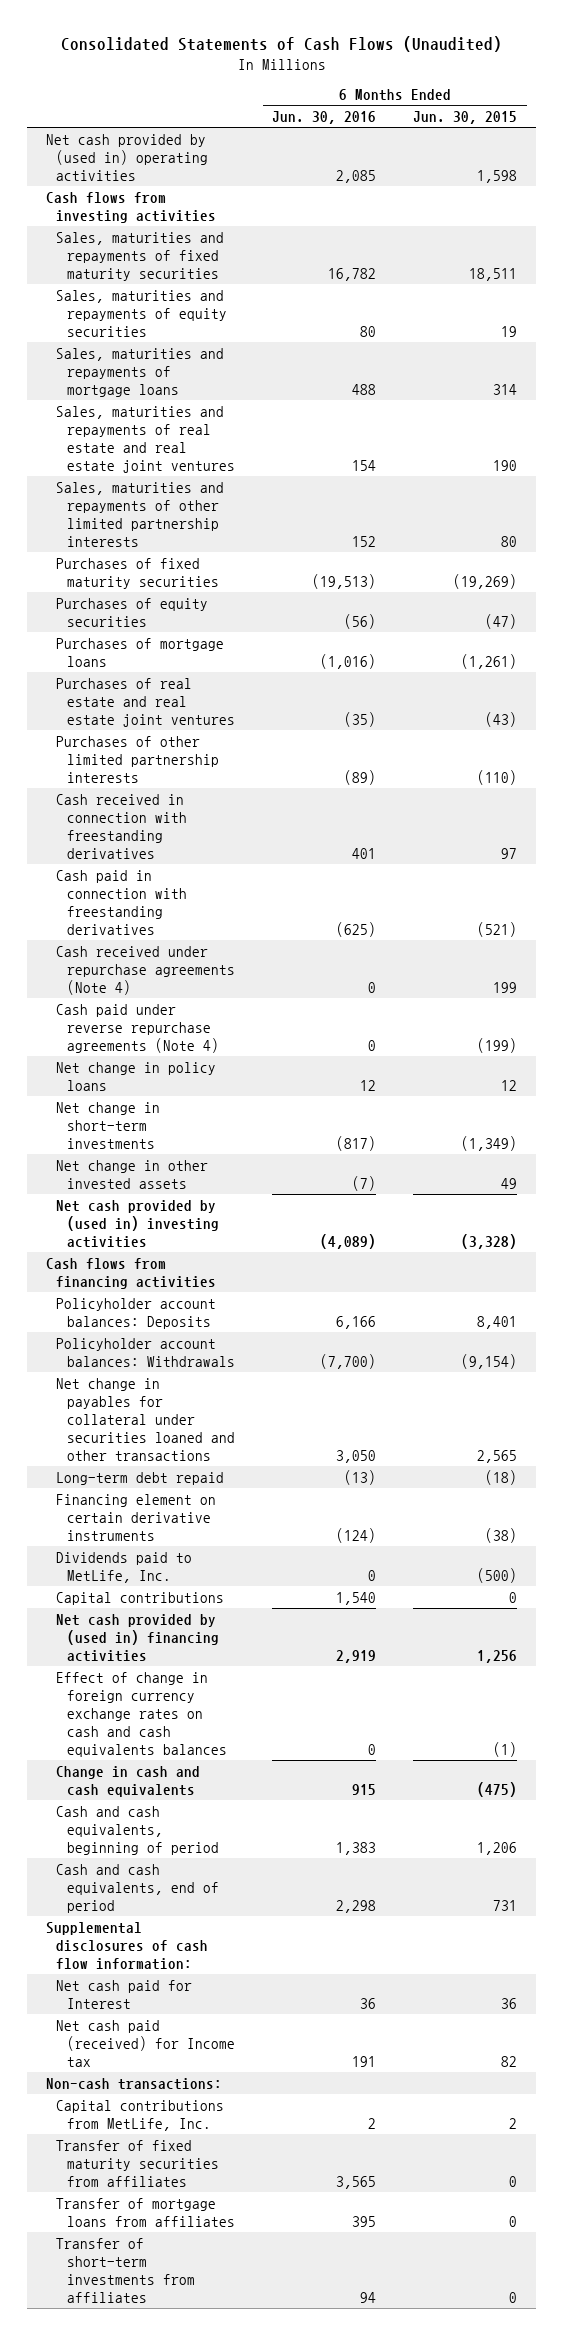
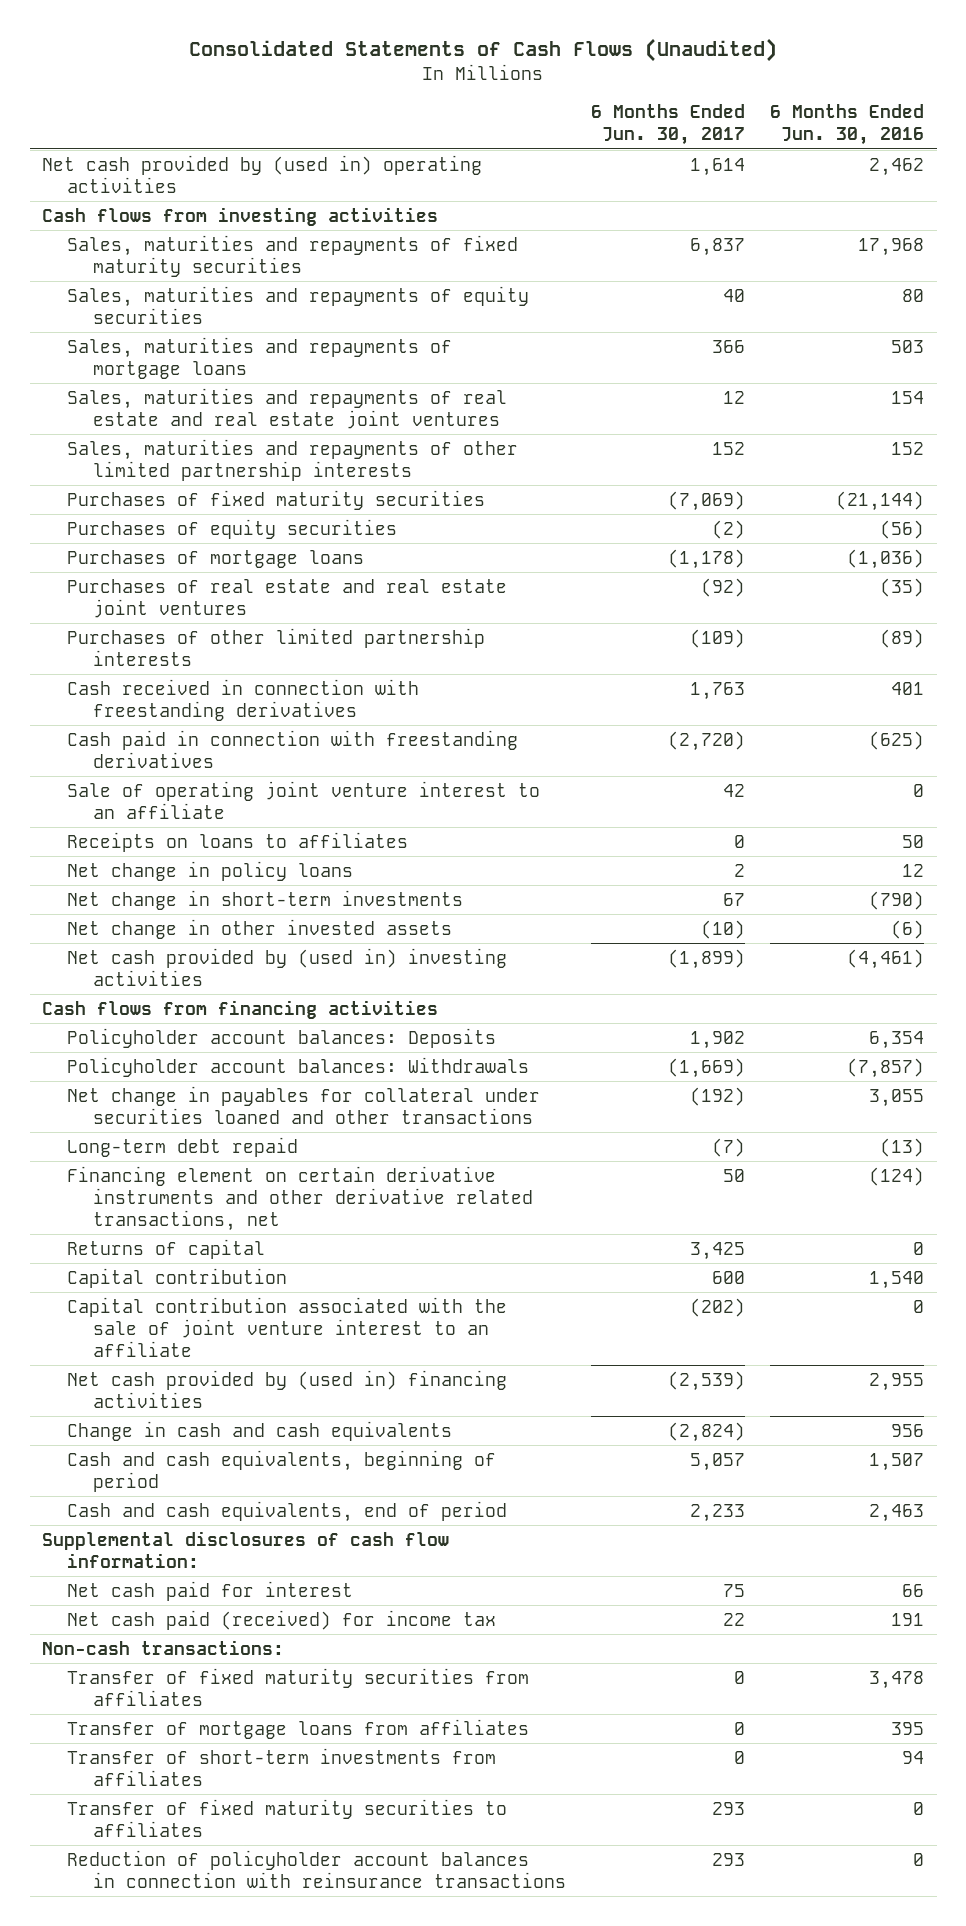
- | 6 Months Ended Jun. 30, 2016 | 6 Months Ended Jun. 30, 2015
+ | 6 Months Ended Jun. 30, 2017 | 6 Months Ended Jun. 30, 2016
- Net cash provided by (used in) operating activities | 2,085 | 1,598
+ Net cash provided by (used in) operating activities | 1,614 | 2,462
- Sales, maturities and repayments of fixed maturity securities | 16,782 | 18,511
+ Sales, maturities and repayments of fixed maturity securities | 6,837 | 17,968
- Sales, maturities and repayments of mortgage loans | 488 | 314
+ Sales, maturities and repayments of mortgage loans | 366 | 503
- Purchases of fixed maturity securities | (19,513) | (19,269)
+ Purchases of fixed maturity securities | (7,069) | (21,144)
- Purchases of mortgage loans | (1,016) | (1,261)
+ Purchases of mortgage loans | (1,178) | (1,036)
- Cash received under repurchase agreements (Note 4) | 0 | 199
- Cash paid under reverse repurchase agreements (Note 4) | 0 | (199)
+ Sale of operating joint venture interest to an affiliate | 42 | 0
+ Receipts on loans to affiliates | 0 | 50
- Net change in short-term investments | (817) | (1,349)
- Net change in other invested assets | (7) | 49
- Net cash provided by (used in) investing activities | (4,089) | (3,328)
+ Net change in short-term investments | 67 | (790)
+ Net change in other invested assets | (10) | (6)
+ Net cash provided by (used in) investing activities | (1,899) | (4,461)
- Policyholder account balances: Deposits | 6,166 | 8,401
- Policyholder account balances: Withdrawals | (7,700) | (9,154)
- Net change in payables for collateral under securities loaned and other transactions | 3,050 | 2,565
+ Policyholder account balances: Deposits | 1,902 | 6,354
+ Policyholder account balances: Withdrawals | (1,669) | (7,857)
+ Net change in payables for collateral under securities loaned and other transactions | (192) | 3,055
- Financing element on certain derivative instruments | (124) | (38)
- Dividends paid to MetLife, Inc. | 0 | (500)
- Capital contributions | 1,540 | 0
- Net cash provided by (used in) financing activities | 2,919 | 1,256
- Effect of change in foreign currency exchange rates on cash and cash equivalents balances | 0 | (1)
- Change in cash and cash equivalents | 915 | (475)
- Cash and cash equivalents, beginning of period | 1,383 | 1,206
- Cash and cash equivalents, end of period | 2,298 | 731
+ Financing element on certain derivative instruments and other derivative related transactions, net | 50 | (124)
+ Returns of capital | 3,425 | 0
+ Capital contribution | 600 | 1,540
+ Capital contribution associated with the sale of joint venture interest to an affiliate | (202) | 0
+ Net cash provided by (used in) financing activities | (2,539) | 2,955
+ Change in cash and cash equivalents | (2,824) | 956
+ Cash and cash equivalents, beginning of period | 5,057 | 1,507
+ Cash and cash equivalents, end of period | 2,233 | 2,463
- Net cash paid for Interest | 36 | 36
- Net cash paid (received) for Income tax | 191 | 82
+ Net cash paid for interest | 75 | 66
+ Net cash paid (received) for income tax | 22 | 191
- Capital contributions from MetLife, Inc. | 2 | 2
- Transfer of fixed maturity securities from affiliates | 3,565 | 0
+ Transfer of fixed maturity securities from affiliates | 0 | 3,478
+ Transfer of fixed maturity securities to affiliates | 293 | 0
+ Reduction of policyholder account balances in connection with reinsurance transactions | 293 | 0

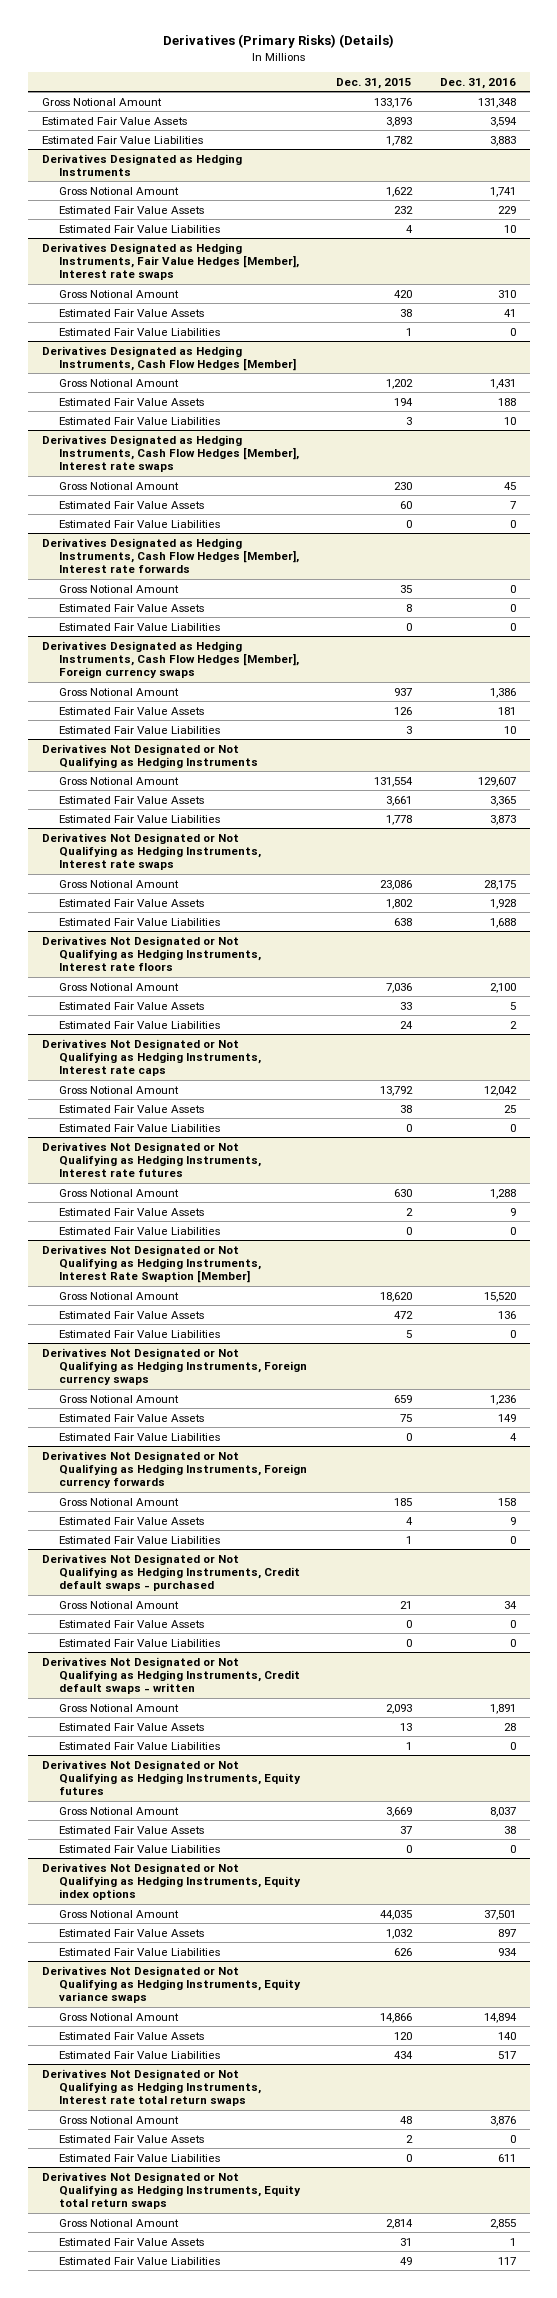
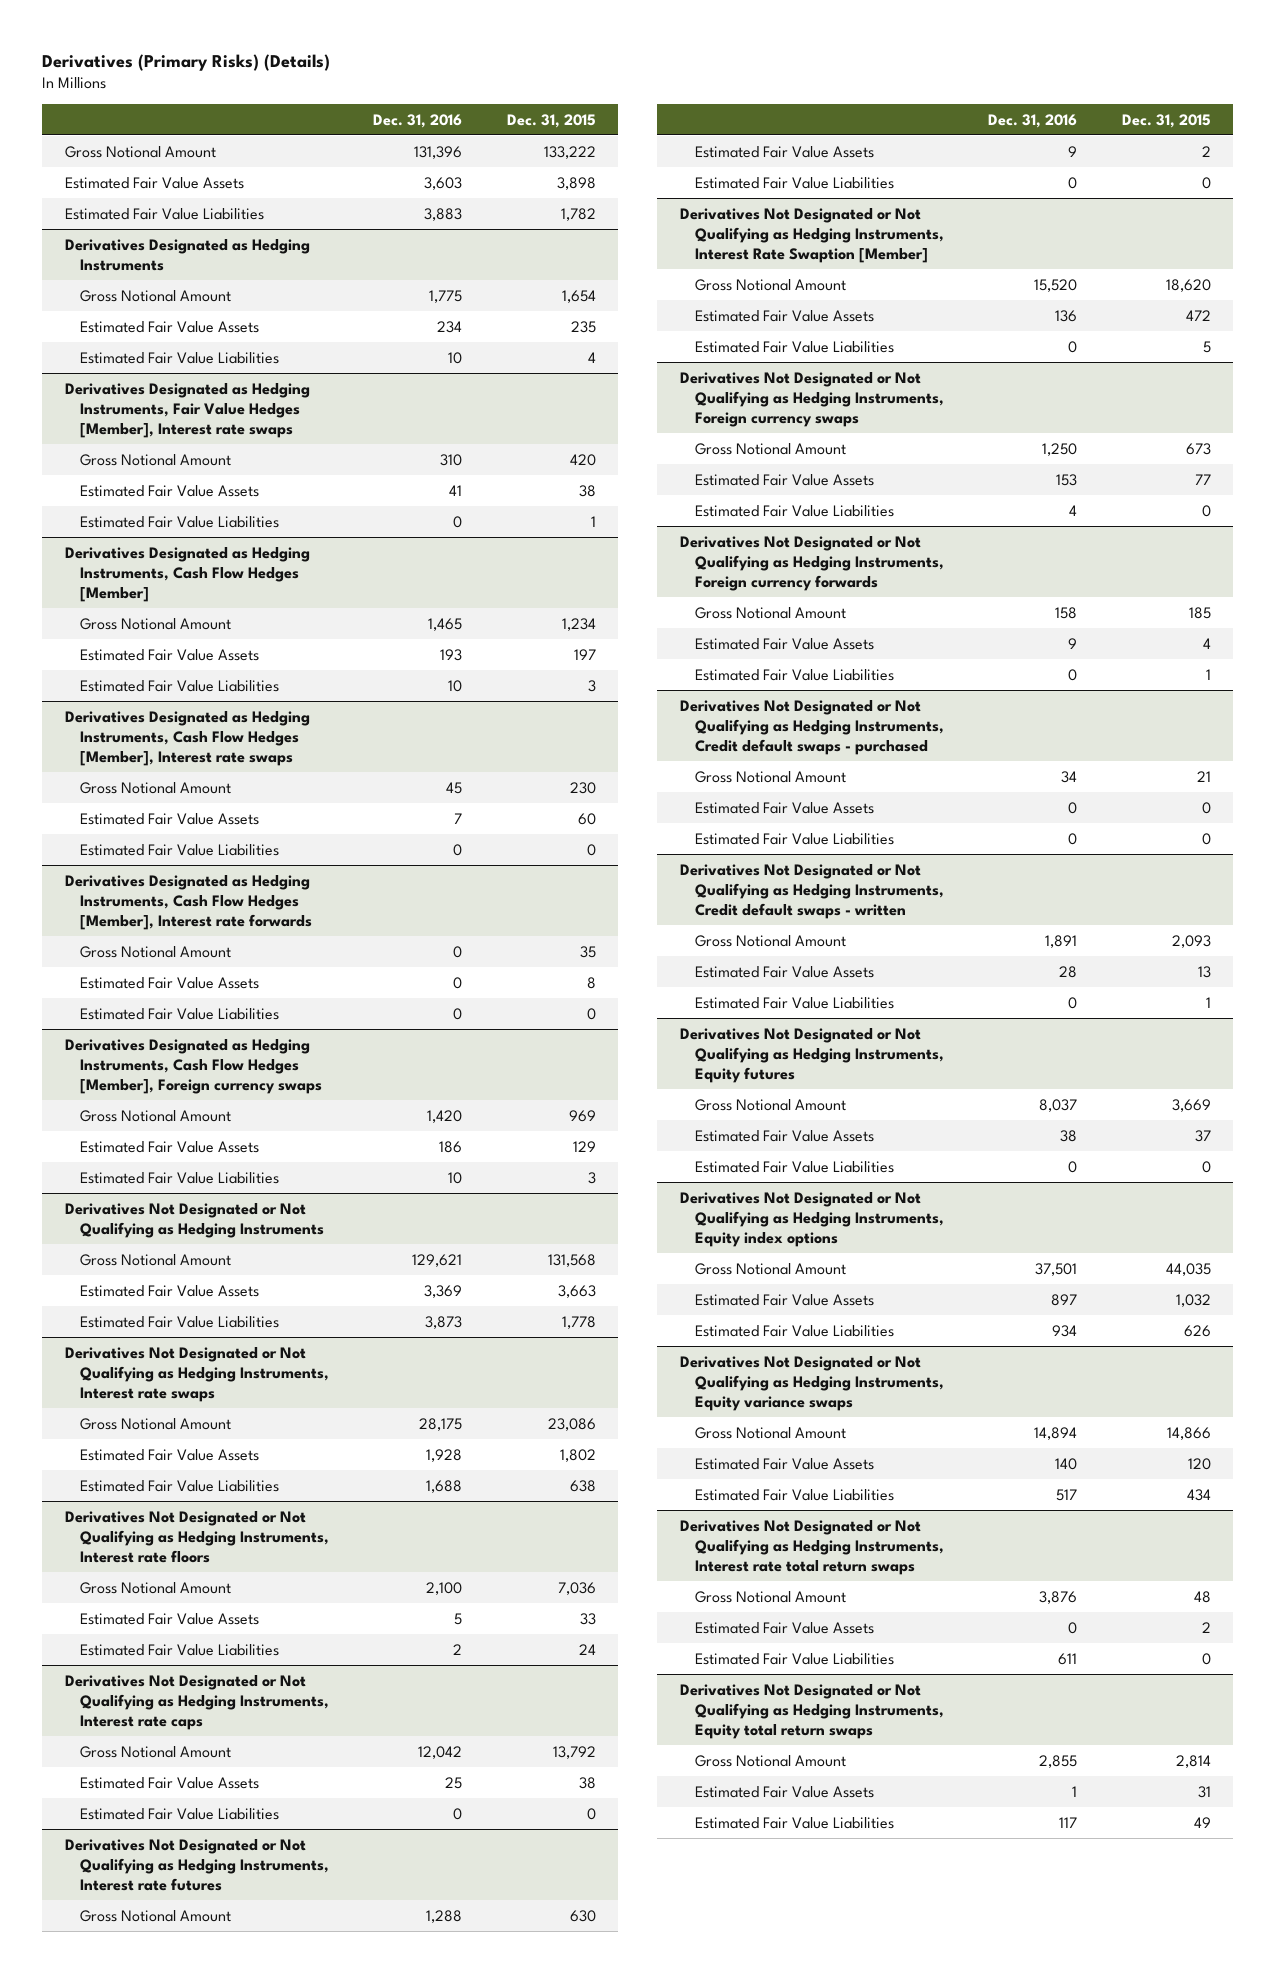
- | Dec. 31, 2015 | Dec. 31, 2016
+ | Dec. 31, 2016 | Dec. 31, 2015
- Gross Notional Amount | 133,176 | 131,348
- Estimated Fair Value Assets | 3,893 | 3,594
+ Gross Notional Amount | 131,396 | 133,222
+ Estimated Fair Value Assets | 3,603 | 3,898
@ Derivatives Designated as Hedging Instruments
- Gross Notional Amount | 1,622 | 1,741
- Estimated Fair Value Assets | 232 | 229
+ Gross Notional Amount | 1,775 | 1,654
+ Estimated Fair Value Assets | 234 | 235
@ Derivatives Designated as Hedging Instruments, Cash Flow Hedges [Member]
- Gross Notional Amount | 1,202 | 1,431
- Estimated Fair Value Assets | 194 | 188
+ Gross Notional Amount | 1,465 | 1,234
+ Estimated Fair Value Assets | 193 | 197
@ Derivatives Designated as Hedging Instruments, Cash Flow Hedges [Member], Foreign currency swaps
- Gross Notional Amount | 937 | 1,386
- Estimated Fair Value Assets | 126 | 181
+ Gross Notional Amount | 1,420 | 969
+ Estimated Fair Value Assets | 186 | 129
@ Derivatives Not Designated or Not Qualifying as Hedging Instruments
- Gross Notional Amount | 131,554 | 129,607
- Estimated Fair Value Assets | 3,661 | 3,365
+ Gross Notional Amount | 129,621 | 131,568
+ Estimated Fair Value Assets | 3,369 | 3,663
@ Derivatives Not Designated or Not Qualifying as Hedging Instruments, Foreign currency swaps
- Gross Notional Amount | 659 | 1,236
- Estimated Fair Value Assets | 75 | 149
+ Gross Notional Amount | 1,250 | 673
+ Estimated Fair Value Assets | 153 | 77

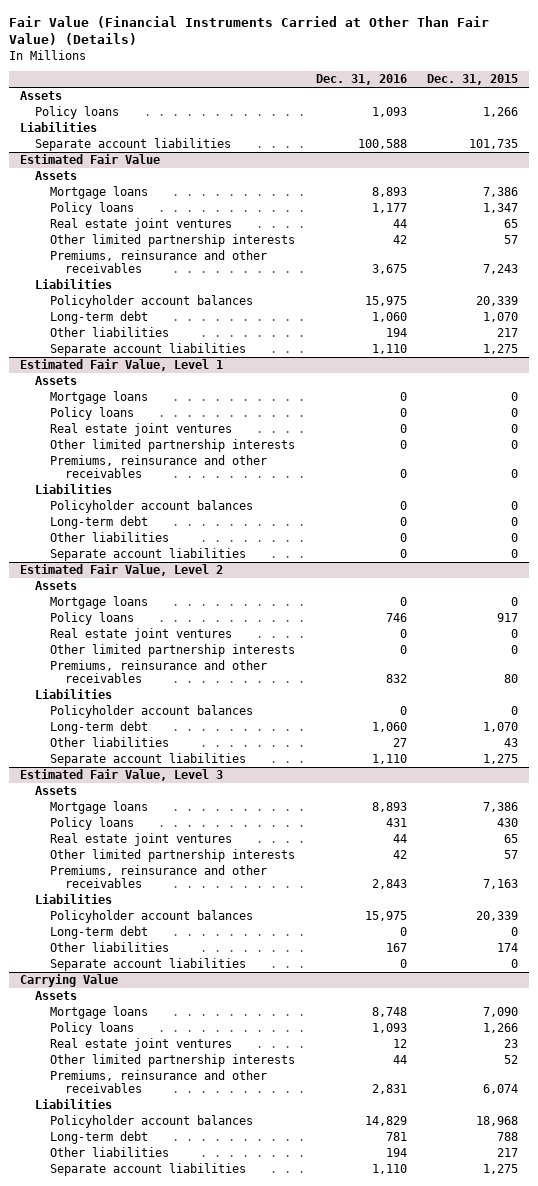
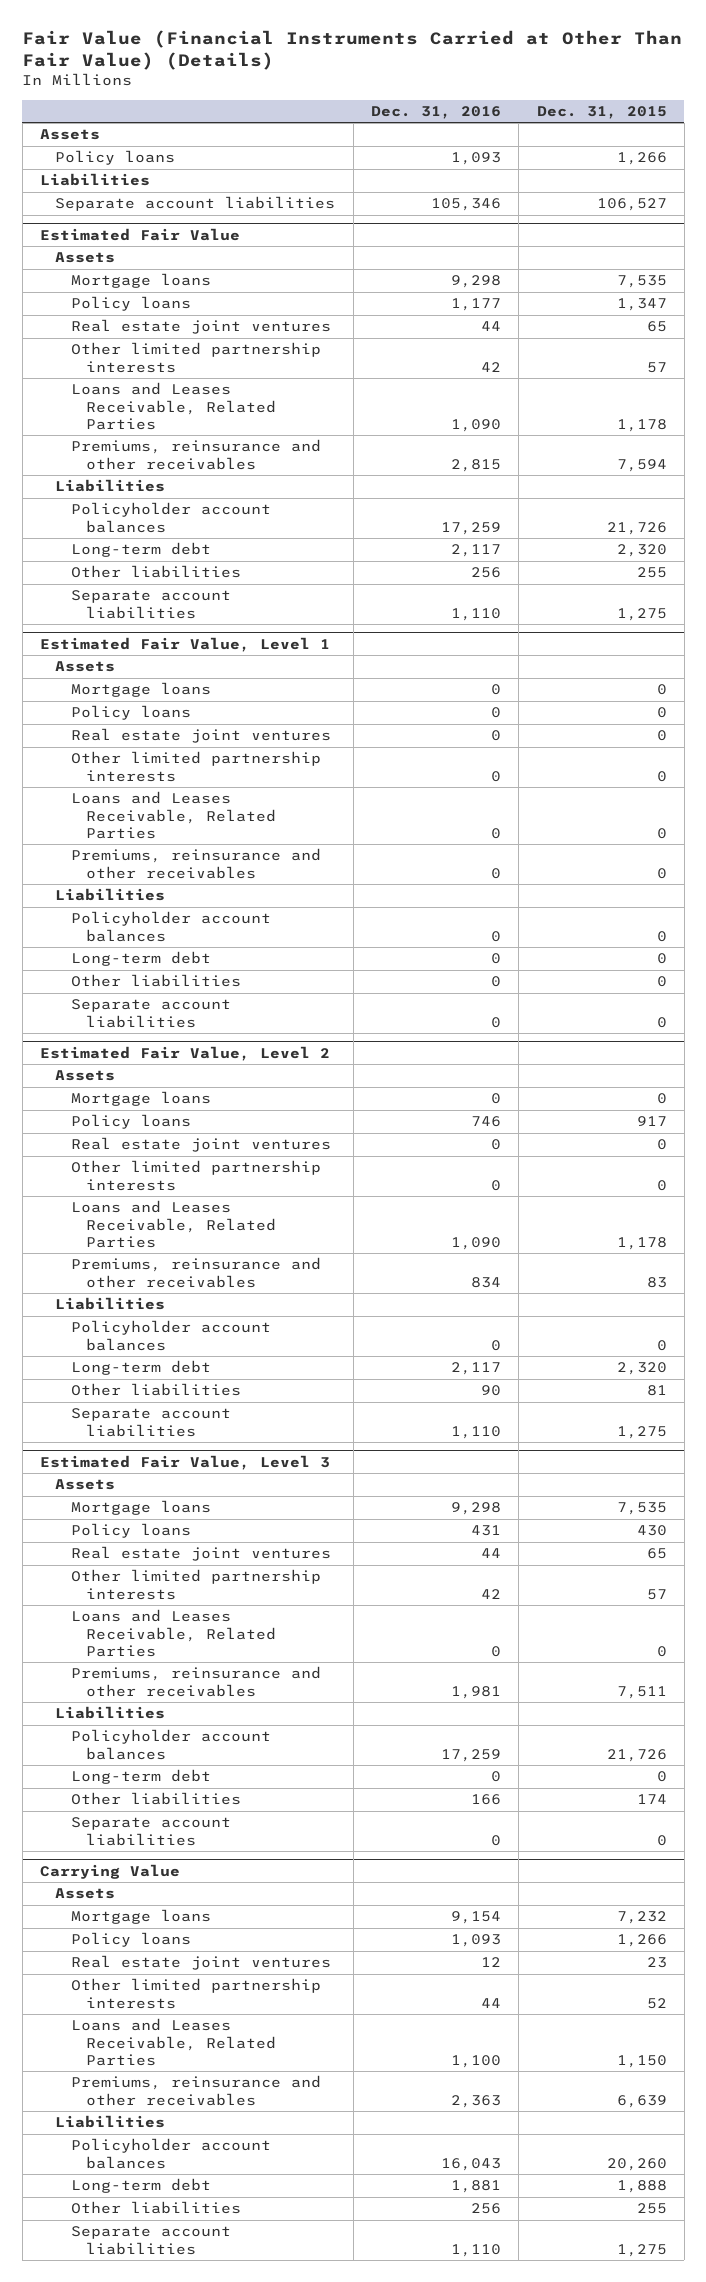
- Separate account liabilities | 100,588 | 101,735
+ Separate account liabilities | 105,346 | 106,527
@ Estimated Fair Value
- Mortgage loans | 8,893 | 7,386
+ Mortgage loans | 9,298 | 7,535
- Premiums, reinsurance and other receivables | 3,675 | 7,243
+ Loans and Leases Receivable, Related Parties | 1,090 | 1,178
+ Premiums, reinsurance and other receivables | 2,815 | 7,594
- Policyholder account balances | 15,975 | 20,339
- Long-term debt | 1,060 | 1,070
- Other liabilities | 194 | 217
+ Policyholder account balances | 17,259 | 21,726
+ Long-term debt | 2,117 | 2,320
+ Other liabilities | 256 | 255
@ Estimated Fair Value, Level 1
+ Loans and Leases Receivable, Related Parties | 0 | 0
@ Estimated Fair Value, Level 2
- Premiums, reinsurance and other receivables | 832 | 80
+ Loans and Leases Receivable, Related Parties | 1,090 | 1,178
+ Premiums, reinsurance and other receivables | 834 | 83
- Long-term debt | 1,060 | 1,070
- Other liabilities | 27 | 43
+ Long-term debt | 2,117 | 2,320
+ Other liabilities | 90 | 81
@ Estimated Fair Value, Level 3
- Mortgage loans | 8,893 | 7,386
+ Mortgage loans | 9,298 | 7,535
- Premiums, reinsurance and other receivables | 2,843 | 7,163
+ Loans and Leases Receivable, Related Parties | 0 | 0
+ Premiums, reinsurance and other receivables | 1,981 | 7,511
- Policyholder account balances | 15,975 | 20,339
+ Policyholder account balances | 17,259 | 21,726
- Other liabilities | 167 | 174
+ Other liabilities | 166 | 174
@ Carrying Value
- Mortgage loans | 8,748 | 7,090
+ Mortgage loans | 9,154 | 7,232
- Premiums, reinsurance and other receivables | 2,831 | 6,074
+ Loans and Leases Receivable, Related Parties | 1,100 | 1,150
+ Premiums, reinsurance and other receivables | 2,363 | 6,639
- Policyholder account balances | 14,829 | 18,968
- Long-term debt | 781 | 788
- Other liabilities | 194 | 217
+ Policyholder account balances | 16,043 | 20,260
+ Long-term debt | 1,881 | 1,888
+ Other liabilities | 256 | 255

